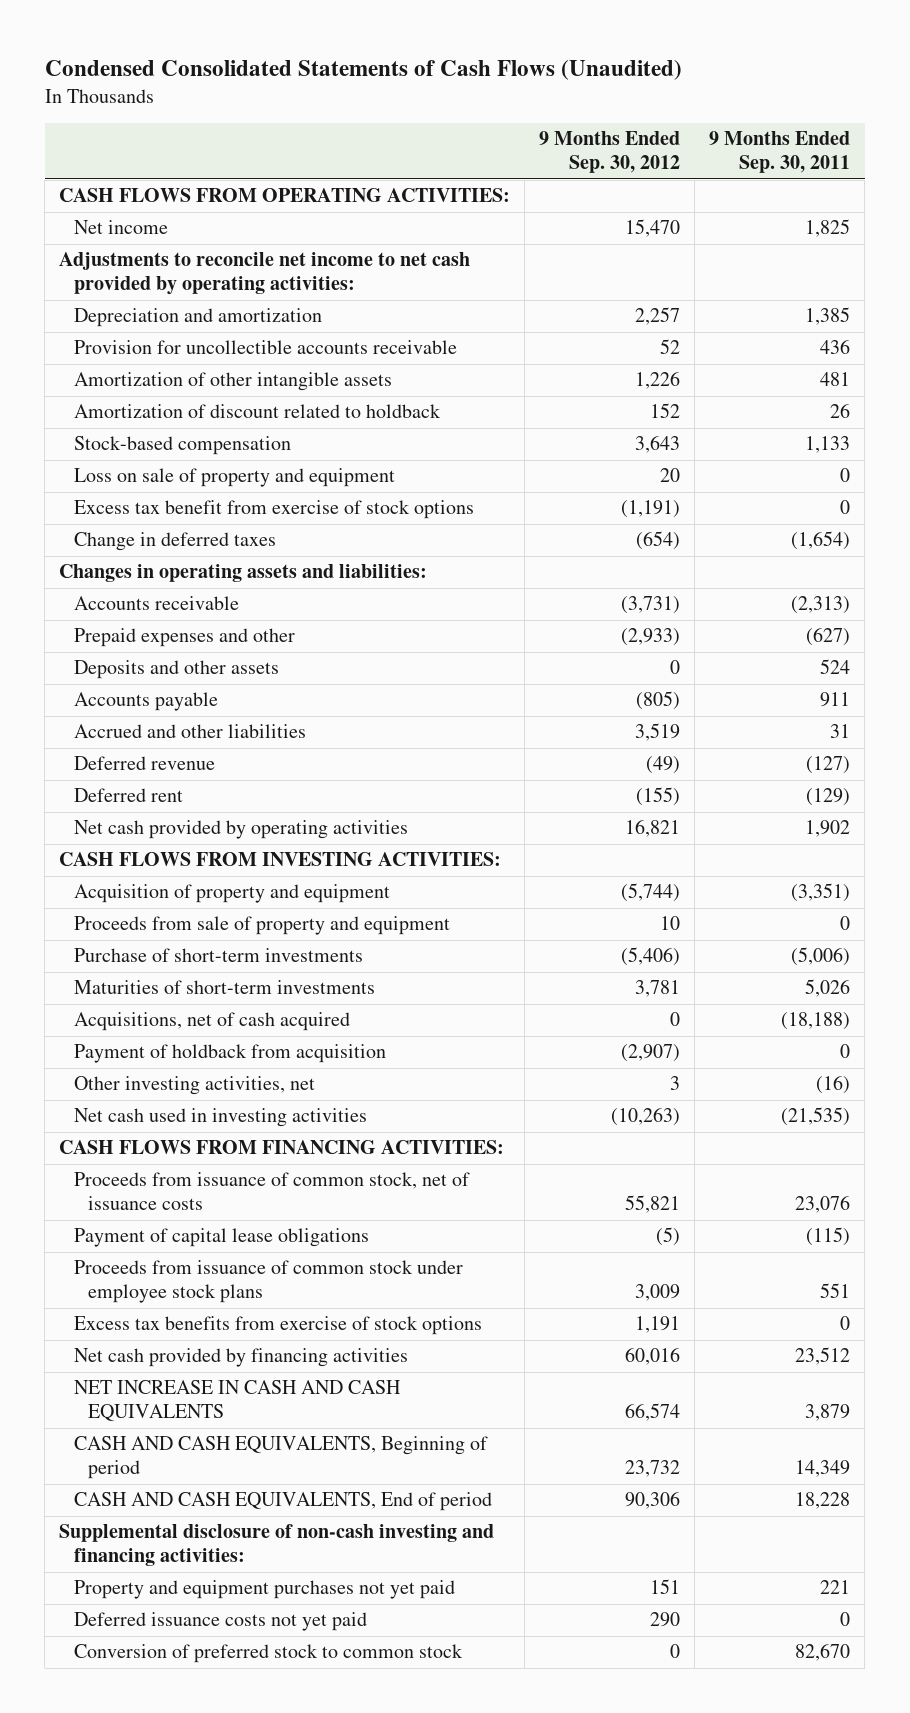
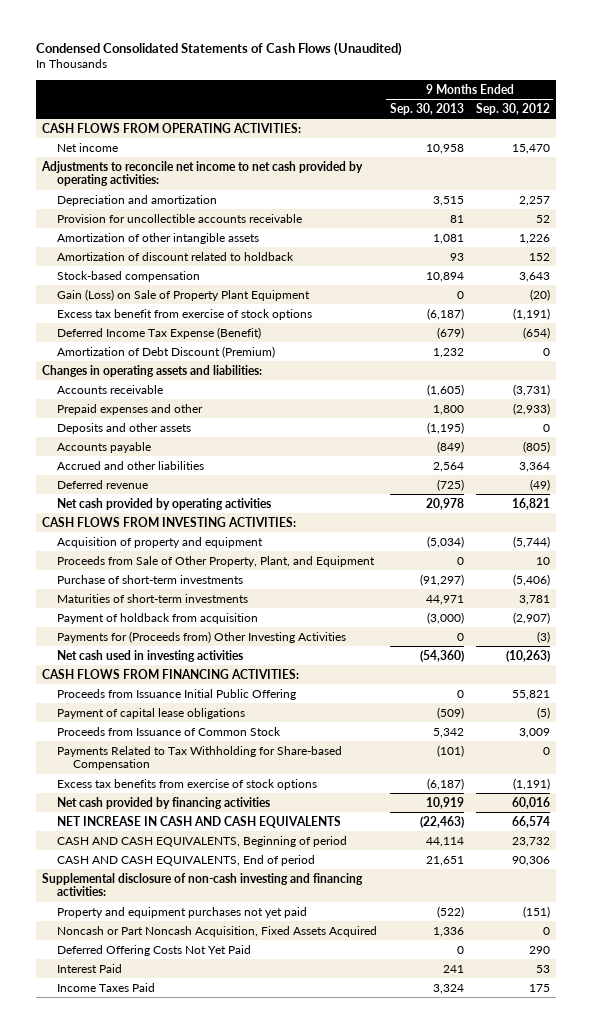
- | 9 Months Ended Sep. 30, 2012 | 9 Months Ended Sep. 30, 2011
+ | 9 Months Ended Sep. 30, 2013 | 9 Months Ended Sep. 30, 2012
- Loss on sale of property and equipment | 20 | 0
+ Gain (Loss) on Sale of Property Plant Equipment | 0 | (20)
- Change in deferred taxes | (654) | (1,654)
+ Deferred Income Tax Expense (Benefit) | (679) | (654)
+ Amortization of Debt Discount (Premium) | 1,232 | 0
- Accrued and other liabilities | 3,519 | 31
+ Accrued and other liabilities | 2,564 | 3,364
- Deferred rent | (155) | (129)
- Proceeds from sale of property and equipment | 10 | 0
+ Proceeds from Sale of Other Property, Plant, and Equipment | 0 | 10
- Acquisitions, net of cash acquired | 0 | (18,188)
- Other investing activities, net | 3 | (16)
+ Payments for (Proceeds from) Other Investing Activities | 0 | (3)
- Proceeds from issuance of common stock, net of issuance costs | 55,821 | 23,076
+ Proceeds from Issuance Initial Public Offering | 0 | 55,821
- Proceeds from issuance of common stock under employee stock plans | 3,009 | 551
- Excess tax benefits from exercise of stock options | 1,191 | 0
+ Proceeds from Issuance of Common Stock | 5,342 | 3,009
+ Payments Related to Tax Withholding for Share-based Compensation | (101) | 0
+ Excess tax benefits from exercise of stock options | (6,187) | (1,191)
- Property and equipment purchases not yet paid | 151 | 221
- Deferred issuance costs not yet paid | 290 | 0
- Conversion of preferred stock to common stock | 0 | 82,670
+ Property and equipment purchases not yet paid | (522) | (151)
+ Noncash or Part Noncash Acquisition, Fixed Assets Acquired | 1,336 | 0
+ Deferred Offering Costs Not Yet Paid | 0 | 290
+ Interest Paid | 241 | 53
+ Income Taxes Paid | 3,324 | 175

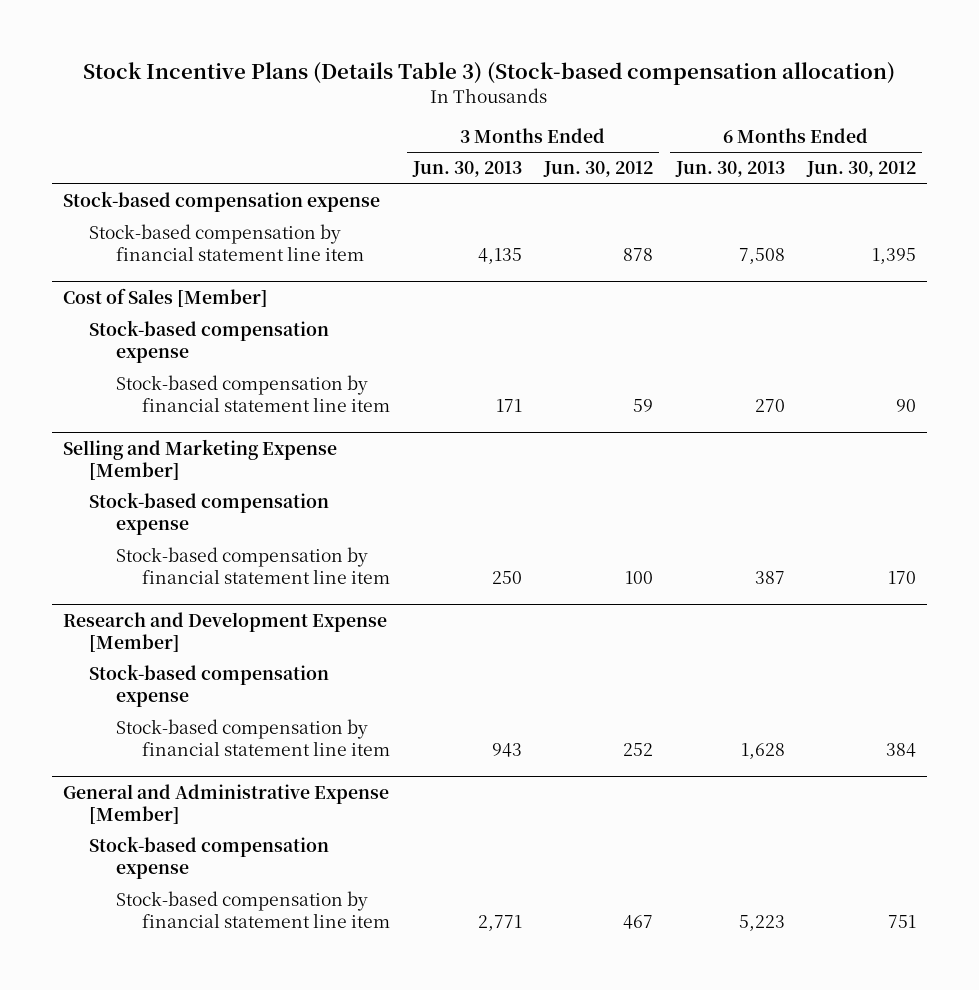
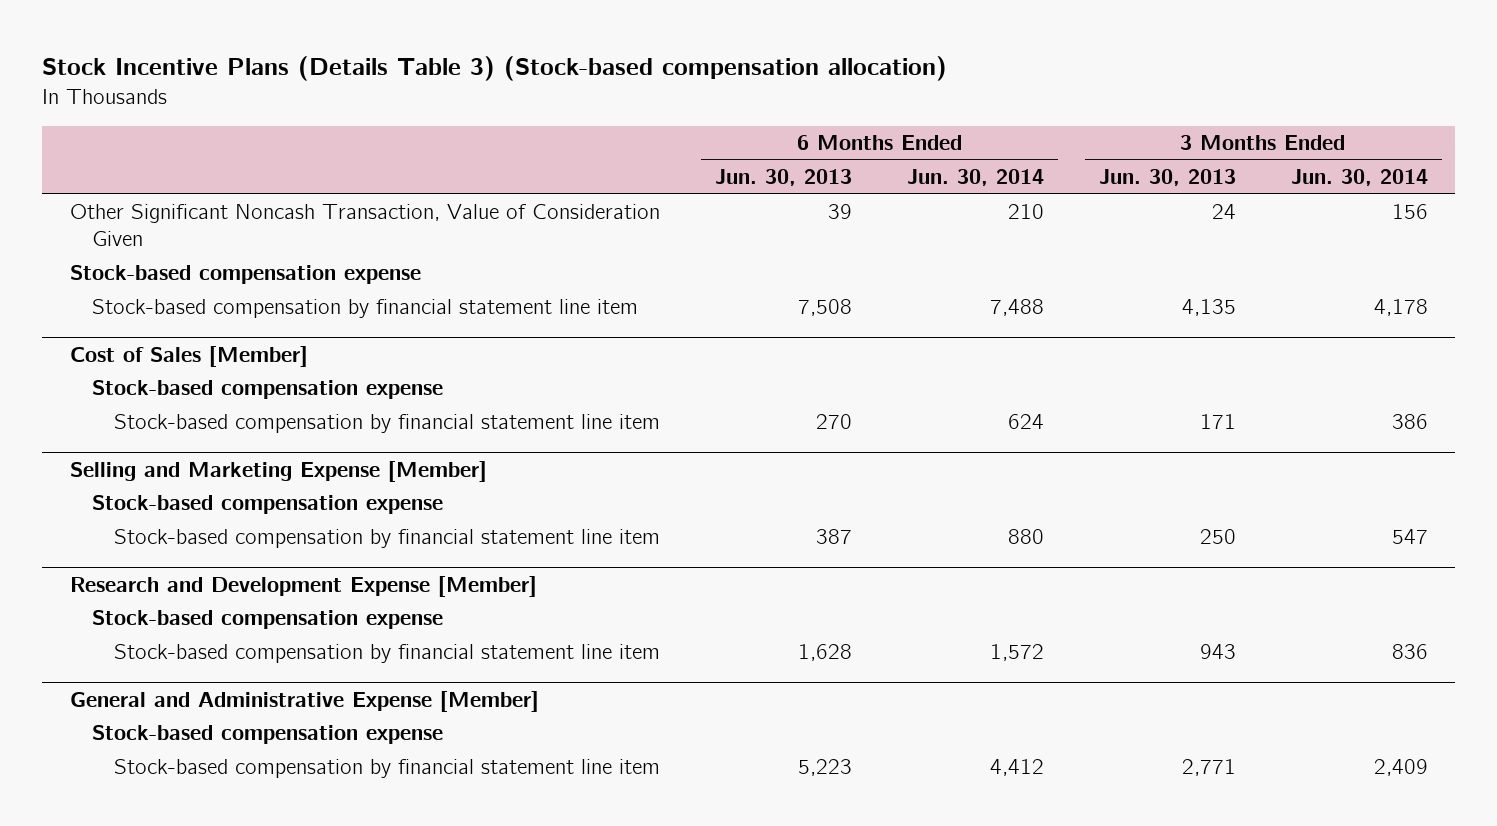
- | 3 Months Ended Jun. 30, 2013 | 3 Months Ended Jun. 30, 2012 | 6 Months Ended Jun. 30, 2013 | 6 Months Ended Jun. 30, 2012
+ | 6 Months Ended Jun. 30, 2013 | 6 Months Ended Jun. 30, 2014 | 3 Months Ended Jun. 30, 2013 | 3 Months Ended Jun. 30, 2014
+ Other Significant Noncash Transaction, Value of Consideration Given | 39 | 210 | 24 | 156

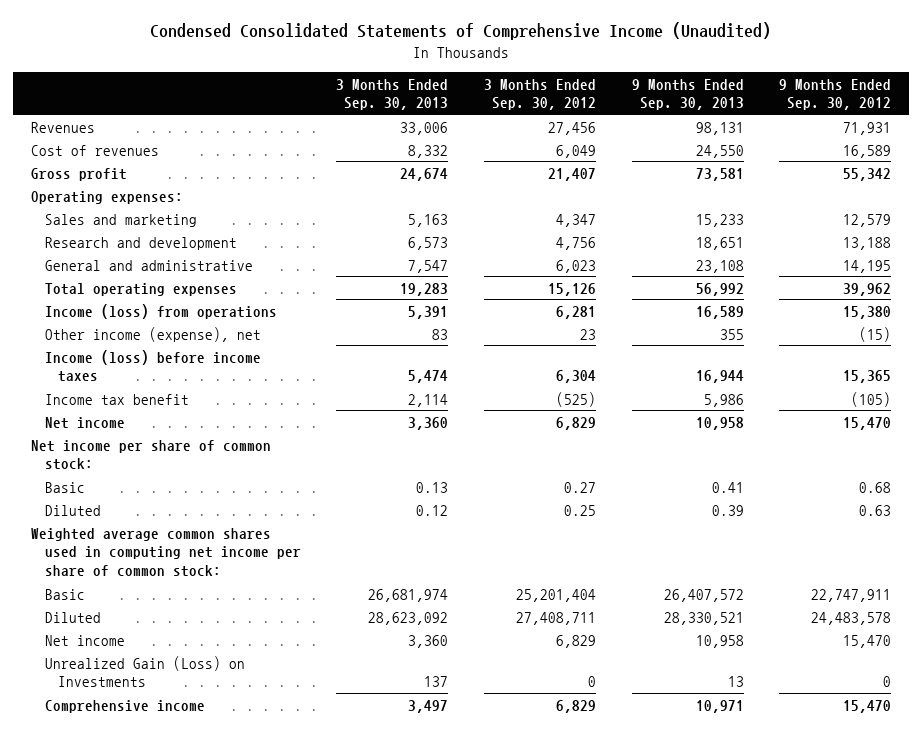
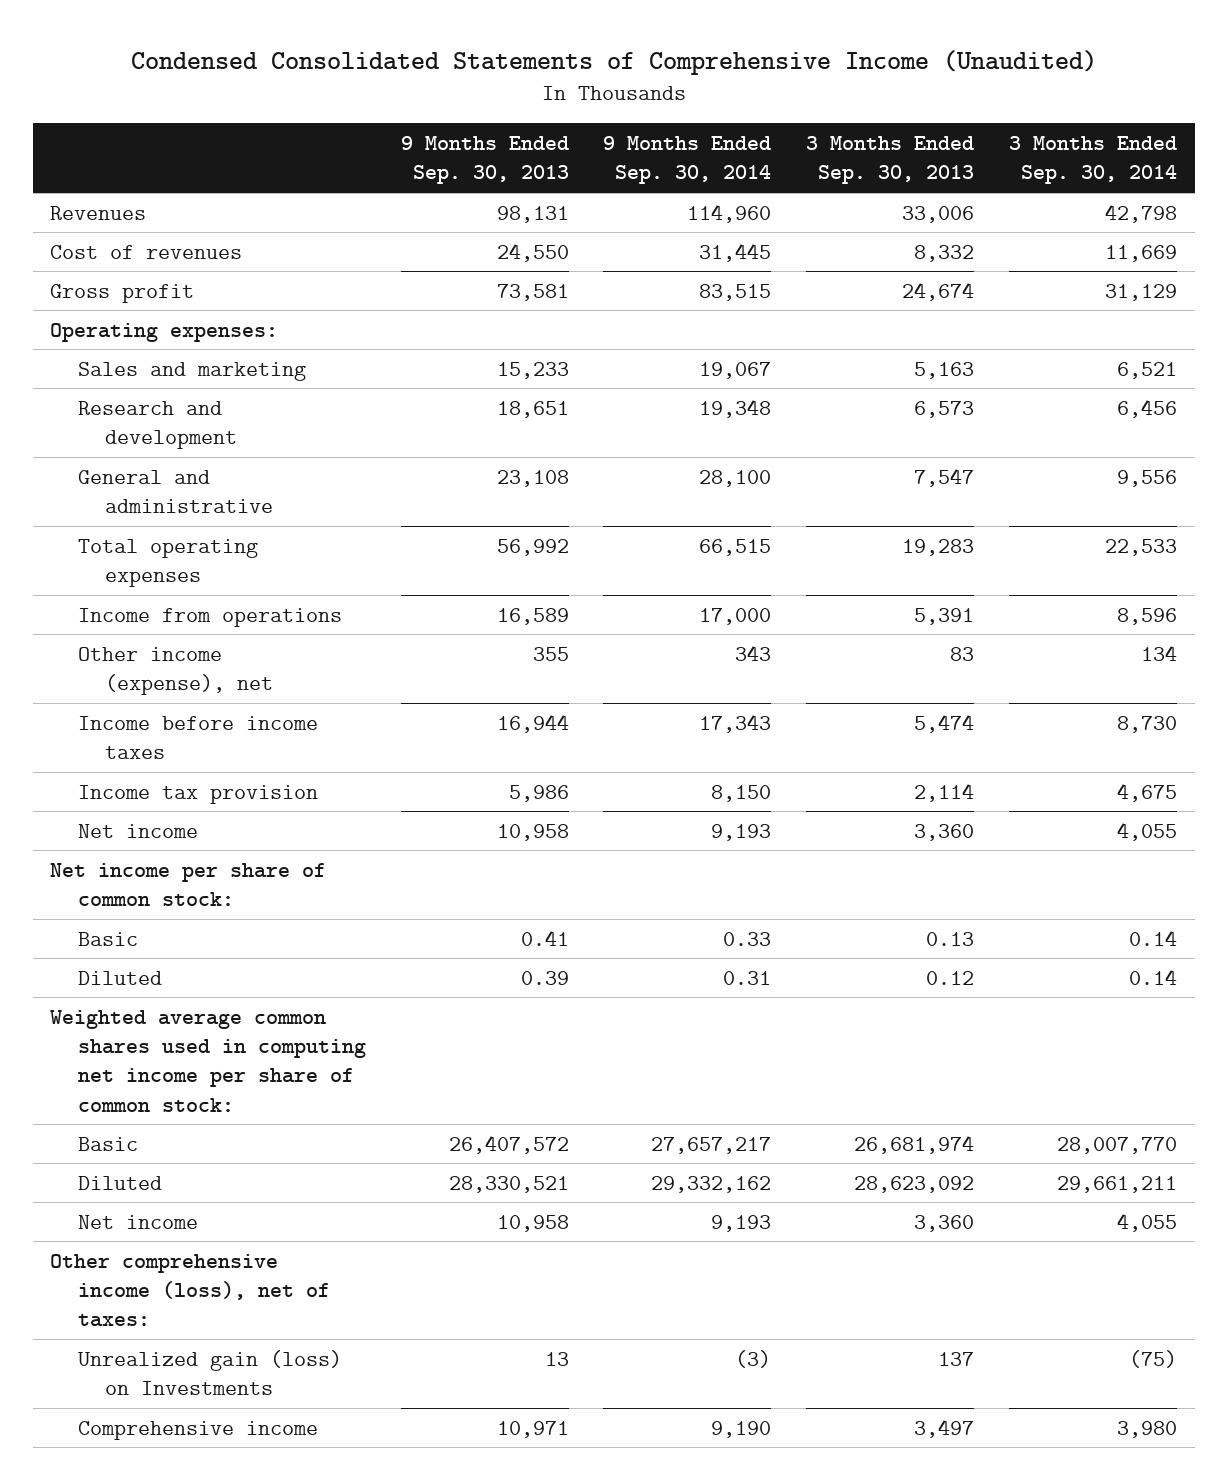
- | 3 Months Ended Sep. 30, 2013 | 3 Months Ended Sep. 30, 2012 | 9 Months Ended Sep. 30, 2013 | 9 Months Ended Sep. 30, 2012
+ | 9 Months Ended Sep. 30, 2013 | 9 Months Ended Sep. 30, 2014 | 3 Months Ended Sep. 30, 2013 | 3 Months Ended Sep. 30, 2014
- Income (loss) from operations | 5,391 | 6,281 | 16,589 | 15,380
+ Income from operations | 16,589 | 17,000 | 5,391 | 8,596
- Income (loss) before income taxes | 5,474 | 6,304 | 16,944 | 15,365
- Income tax benefit | 2,114 | (525) | 5,986 | (105)
+ Income before income taxes | 16,944 | 17,343 | 5,474 | 8,730
+ Income tax provision | 5,986 | 8,150 | 2,114 | 4,675
- Unrealized Gain (Loss) on Investments | 137 | 0 | 13 | 0
+ Other comprehensive income (loss), net of taxes:
+ Unrealized gain (loss) on Investments | 13 | (3) | 137 | (75)

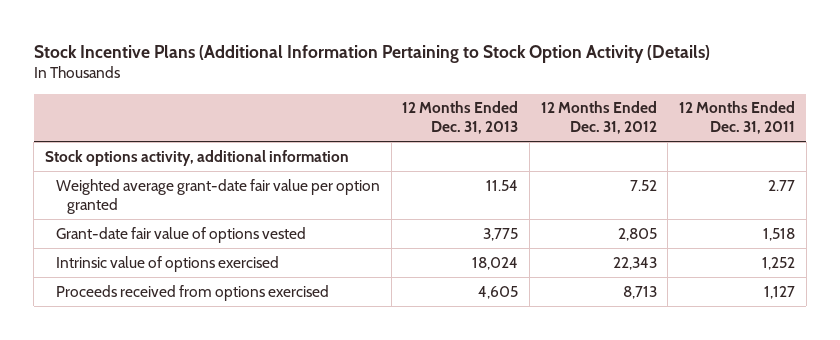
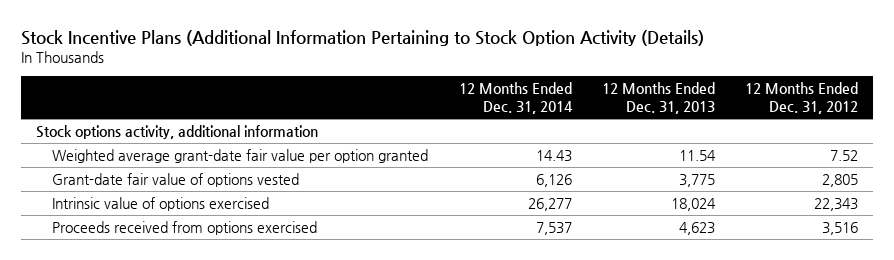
- | 12 Months Ended Dec. 31, 2013 | 12 Months Ended Dec. 31, 2012 | 12 Months Ended Dec. 31, 2011
+ | 12 Months Ended Dec. 31, 2014 | 12 Months Ended Dec. 31, 2013 | 12 Months Ended Dec. 31, 2012
- Proceeds received from options exercised | 4,605 | 8,713 | 1,127
+ Proceeds received from options exercised | 7,537 | 4,623 | 3,516

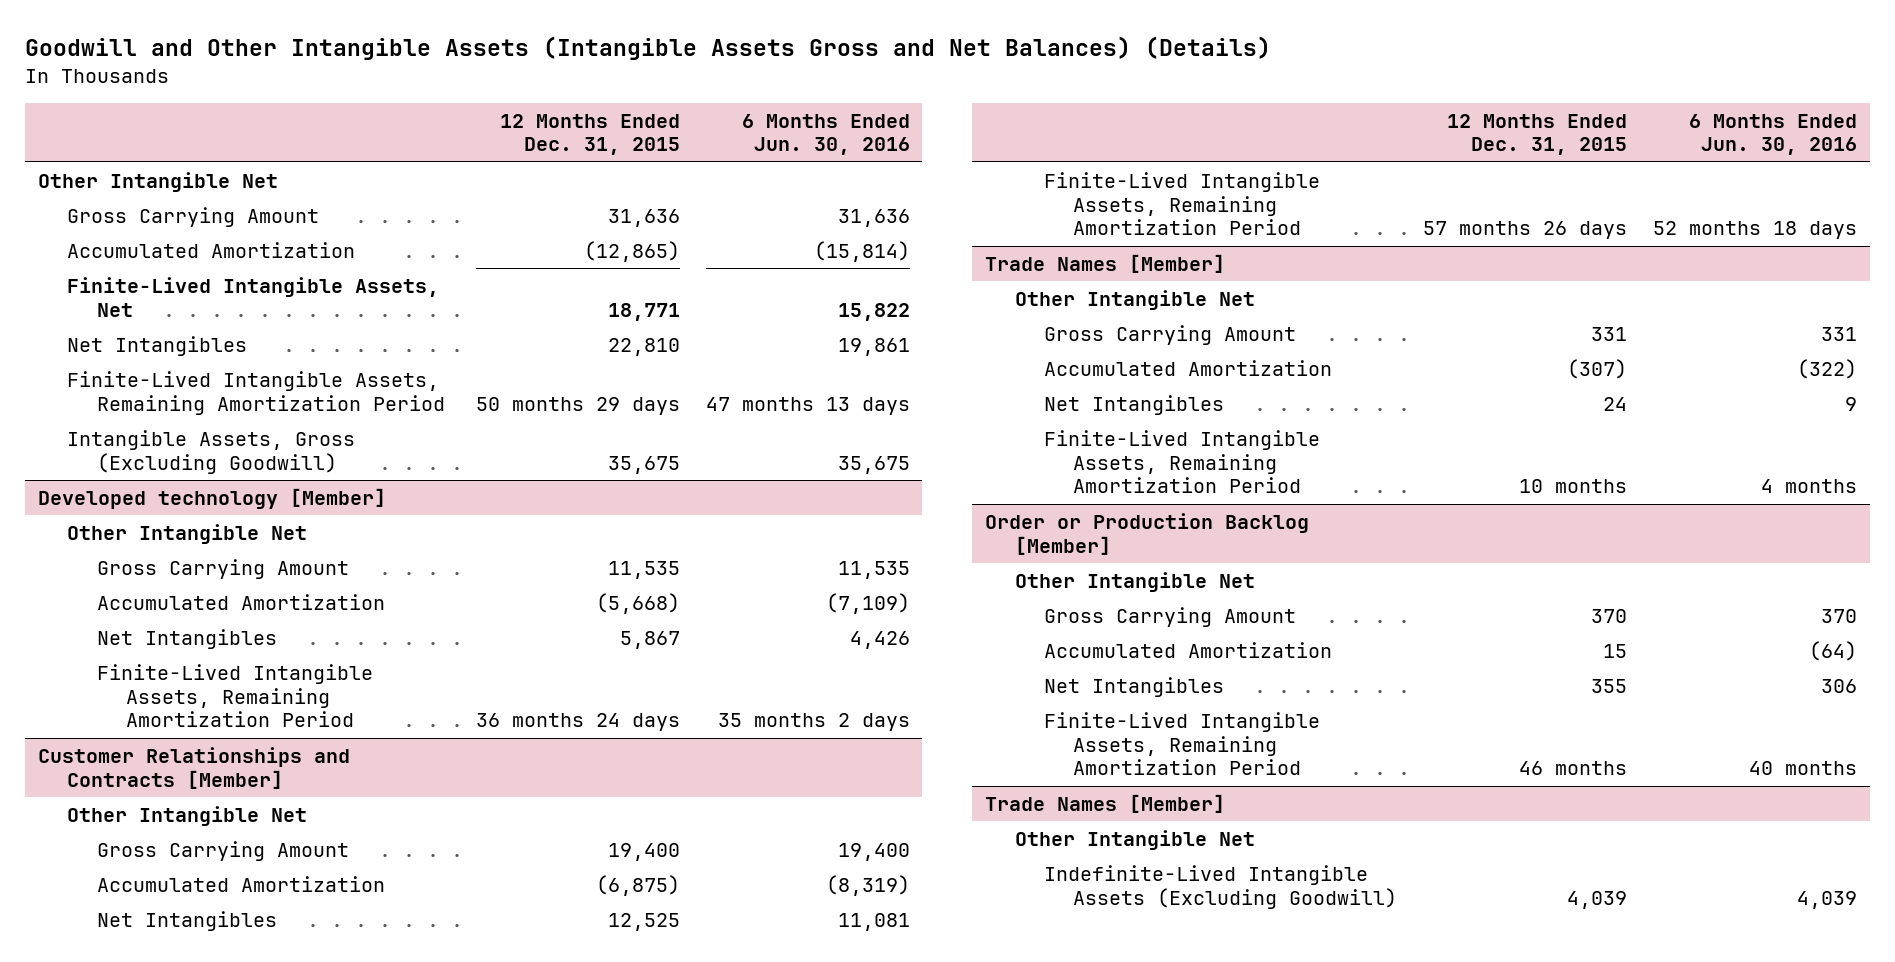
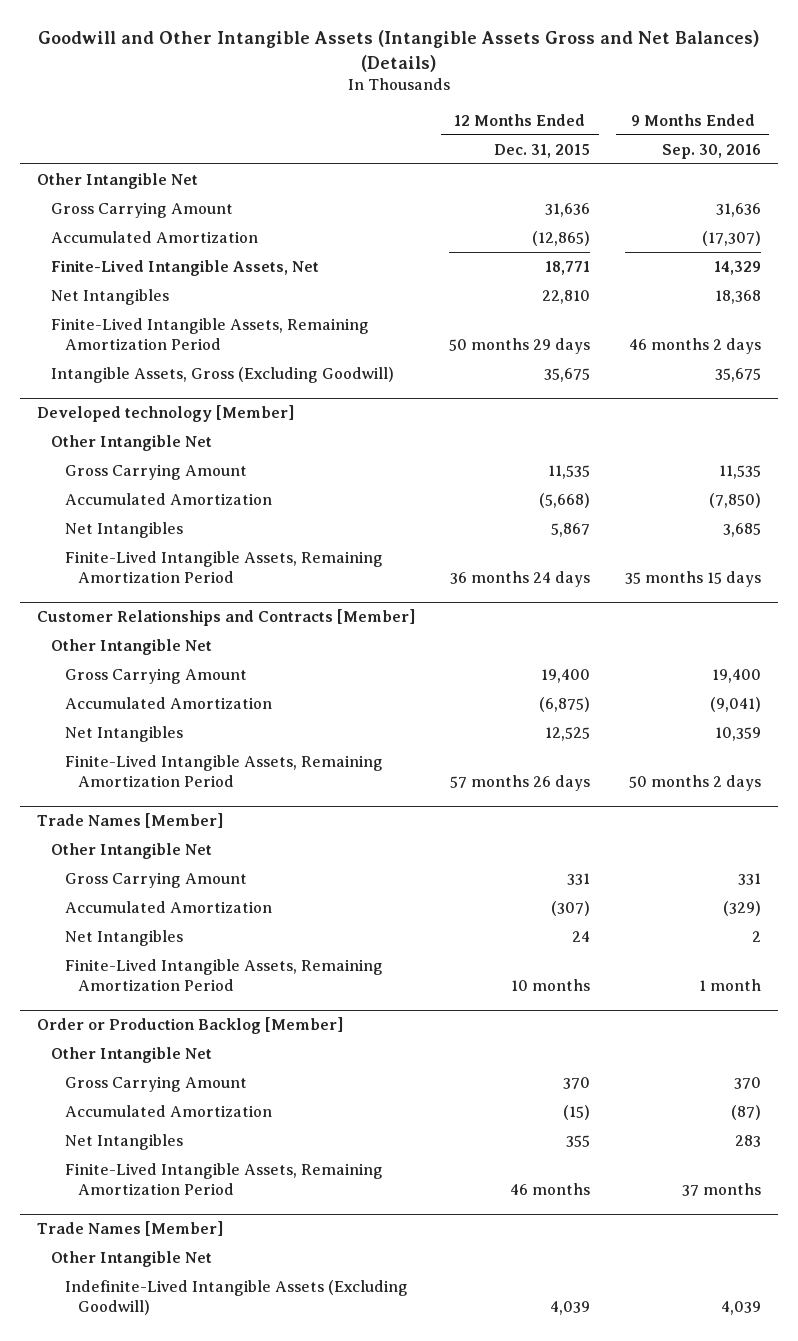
- | 12 Months Ended Dec. 31, 2015 | 6 Months Ended Jun. 30, 2016
+ | 12 Months Ended Dec. 31, 2015 | 9 Months Ended Sep. 30, 2016
@ Order or Production Backlog [Member]
- Accumulated Amortization | 15 | (64)
+ Accumulated Amortization | (15) | (87)

